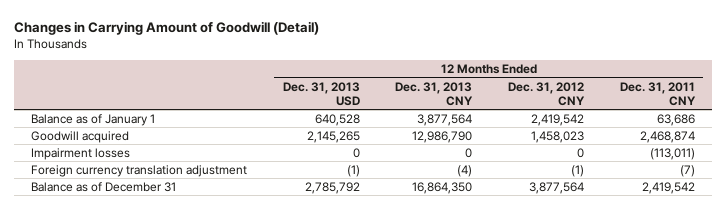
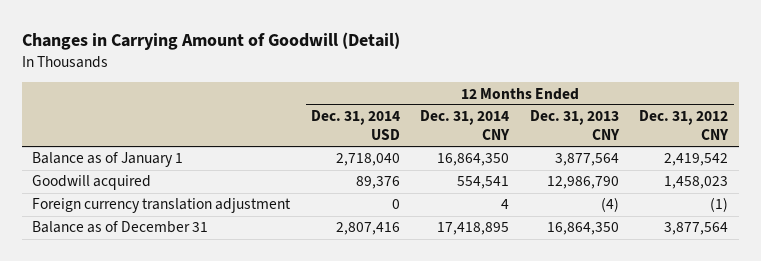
- | 12 Months Ended Dec. 31, 2013 USD | 12 Months Ended Dec. 31, 2013 CNY | 12 Months Ended Dec. 31, 2012 CNY | 12 Months Ended Dec. 31, 2011 CNY
+ | 12 Months Ended Dec. 31, 2014 USD | 12 Months Ended Dec. 31, 2014 CNY | 12 Months Ended Dec. 31, 2013 CNY | 12 Months Ended Dec. 31, 2012 CNY
- Impairment losses | 0 | 0 | 0 | (113,011)

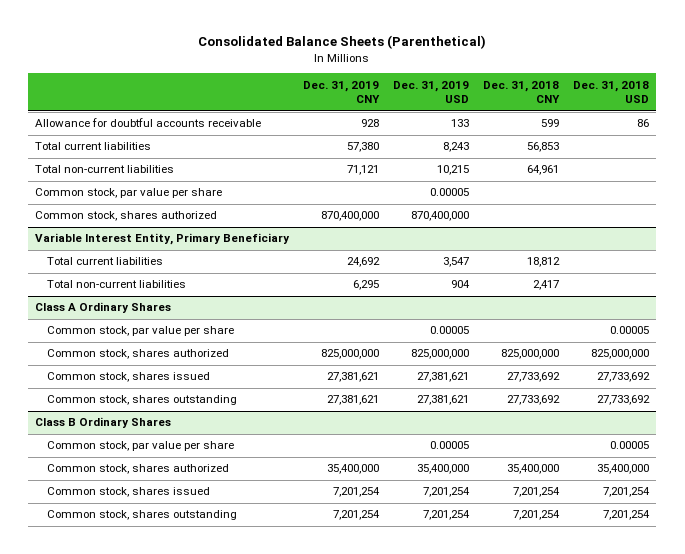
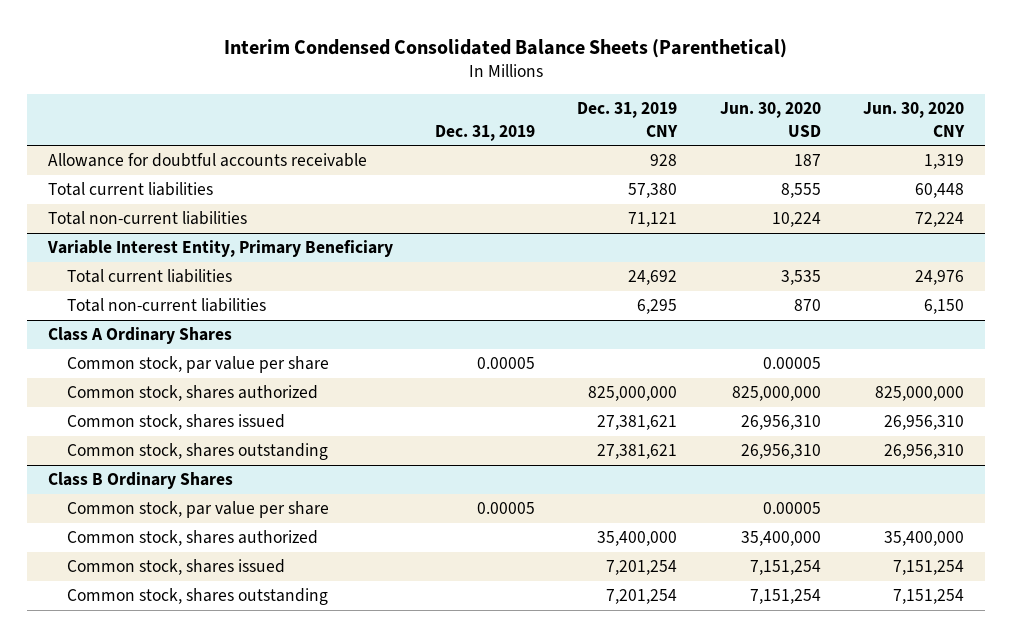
- Consolidated Balance Sheets (Parenthetical)
+ Interim Condensed Consolidated Balance Sheets (Parenthetical)
- | Dec. 31, 2019 CNY | Dec. 31, 2019 USD | Dec. 31, 2018 CNY | Dec. 31, 2018 USD
+ | Dec. 31, 2019 | Dec. 31, 2019 CNY | Jun. 30, 2020 USD | Jun. 30, 2020 CNY
- Common stock, par value per share | | 0.00005 | |
- Common stock, shares authorized | 870,400,000 | 870,400,000 | |

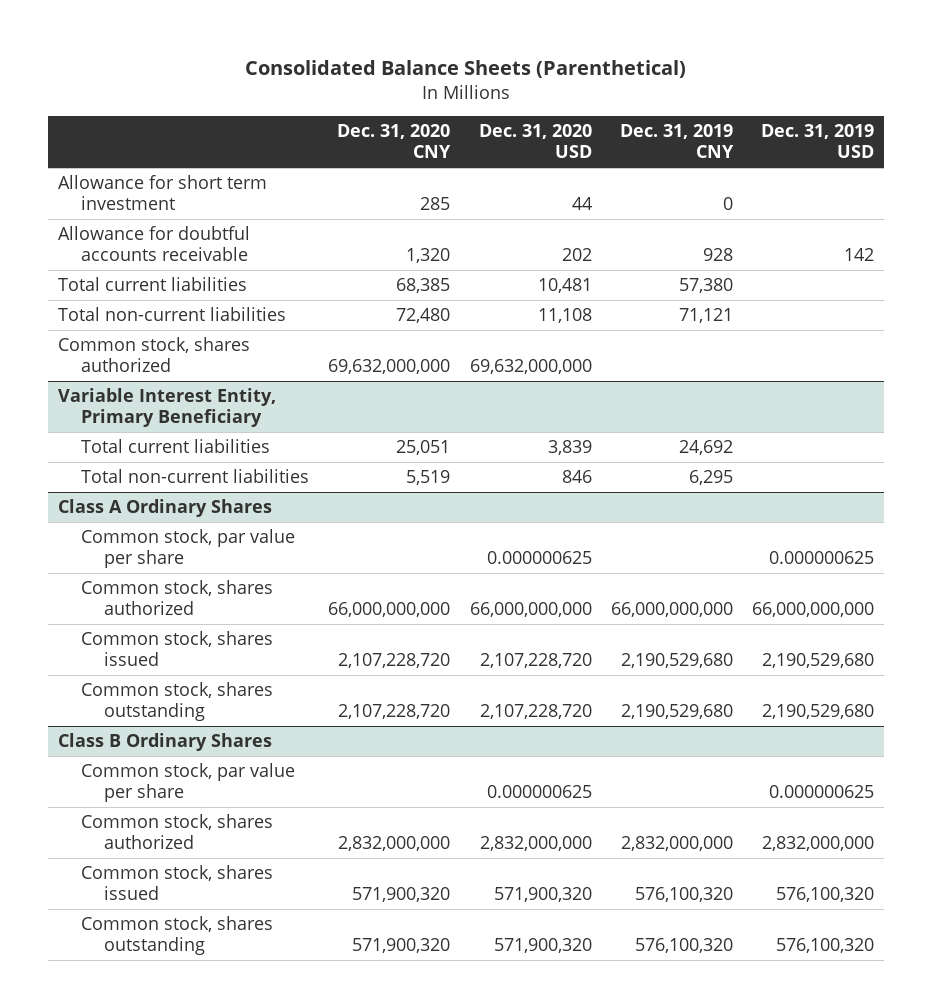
- Interim Condensed Consolidated Balance Sheets (Parenthetical)
+ Consolidated Balance Sheets (Parenthetical)
- | Dec. 31, 2019 | Dec. 31, 2019 CNY | Jun. 30, 2020 USD | Jun. 30, 2020 CNY
+ | Dec. 31, 2020 CNY | Dec. 31, 2020 USD | Dec. 31, 2019 CNY | Dec. 31, 2019 USD
+ Allowance for short term investment | 285 | 44 | 0 |
+ Common stock, shares authorized | 69,632,000,000 | 69,632,000,000 | |
@ Class A Ordinary Shares
- Common stock, shares authorized | | 825,000,000 | 825,000,000 | 825,000,000
- Common stock, shares issued | | 27,381,621 | 26,956,310 | 26,956,310
- Common stock, shares outstanding | | 27,381,621 | 26,956,310 | 26,956,310
+ Common stock, shares authorized | 66,000,000,000 | 66,000,000,000 | 66,000,000,000 | 66,000,000,000
+ Common stock, shares issued | 2,107,228,720 | 2,107,228,720 | 2,190,529,680 | 2,190,529,680
+ Common stock, shares outstanding | 2,107,228,720 | 2,107,228,720 | 2,190,529,680 | 2,190,529,680
@ Class B Ordinary Shares
- Common stock, shares authorized | | 35,400,000 | 35,400,000 | 35,400,000
- Common stock, shares issued | | 7,201,254 | 7,151,254 | 7,151,254
- Common stock, shares outstanding | | 7,201,254 | 7,151,254 | 7,151,254
+ Common stock, shares authorized | 2,832,000,000 | 2,832,000,000 | 2,832,000,000 | 2,832,000,000
+ Common stock, shares issued | 571,900,320 | 571,900,320 | 576,100,320 | 576,100,320
+ Common stock, shares outstanding | 571,900,320 | 571,900,320 | 576,100,320 | 576,100,320

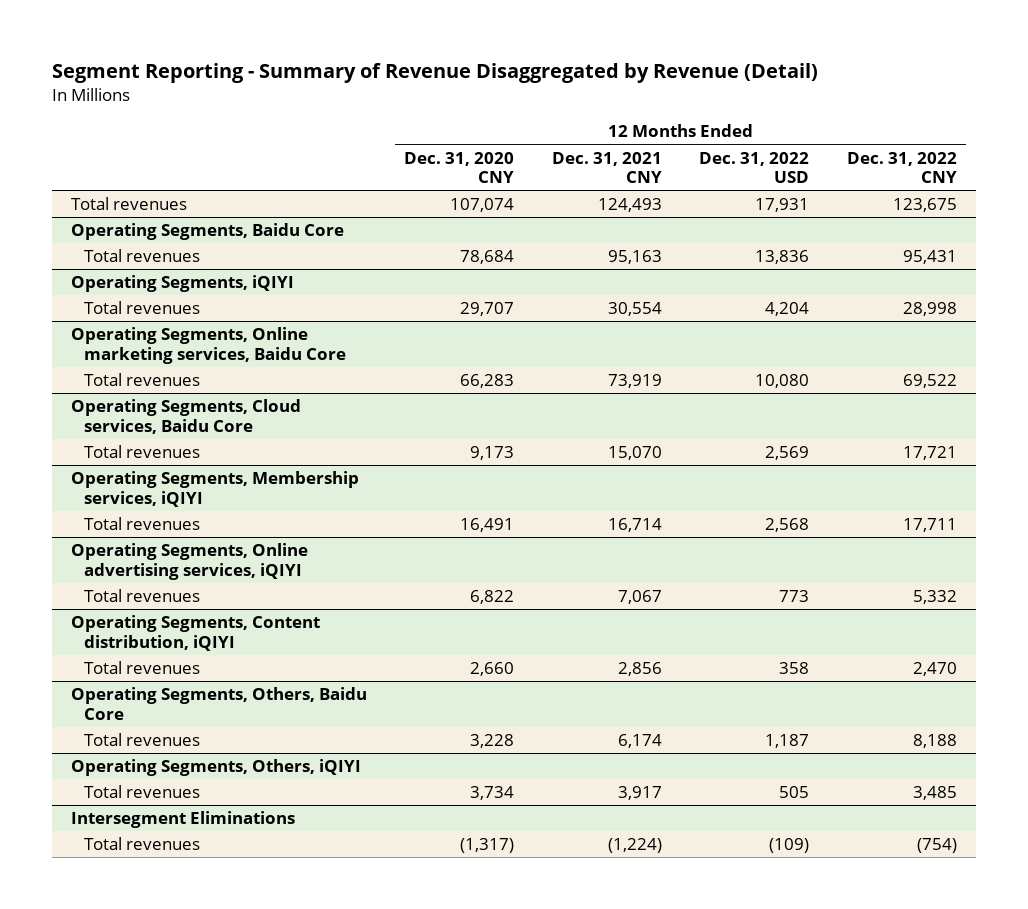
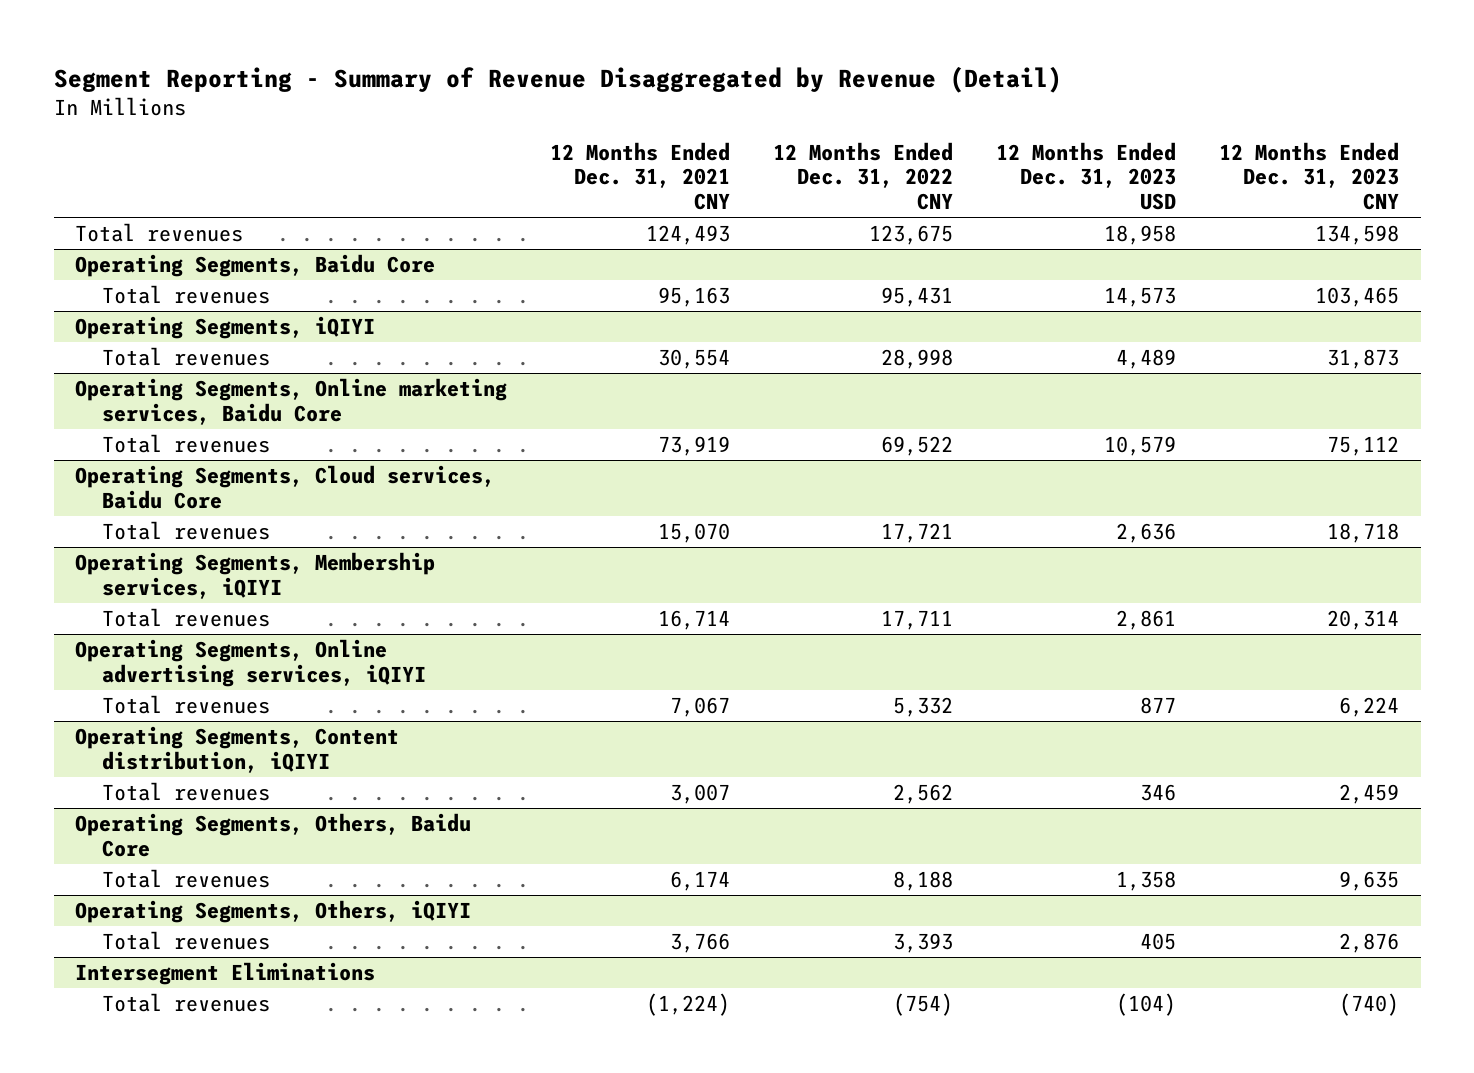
- | 12 Months Ended Dec. 31, 2020 CNY | 12 Months Ended Dec. 31, 2021 CNY | 12 Months Ended Dec. 31, 2022 USD | 12 Months Ended Dec. 31, 2022 CNY
+ | 12 Months Ended Dec. 31, 2021 CNY | 12 Months Ended Dec. 31, 2022 CNY | 12 Months Ended Dec. 31, 2023 USD | 12 Months Ended Dec. 31, 2023 CNY
@ Operating Segments, Content distribution, iQIYI
- Total revenues | 2,660 | 2,856 | 358 | 2,470
+ Total revenues | 3,007 | 2,562 | 346 | 2,459
@ Operating Segments, Others, iQIYI
- Total revenues | 3,734 | 3,917 | 505 | 3,485
+ Total revenues | 3,766 | 3,393 | 405 | 2,876

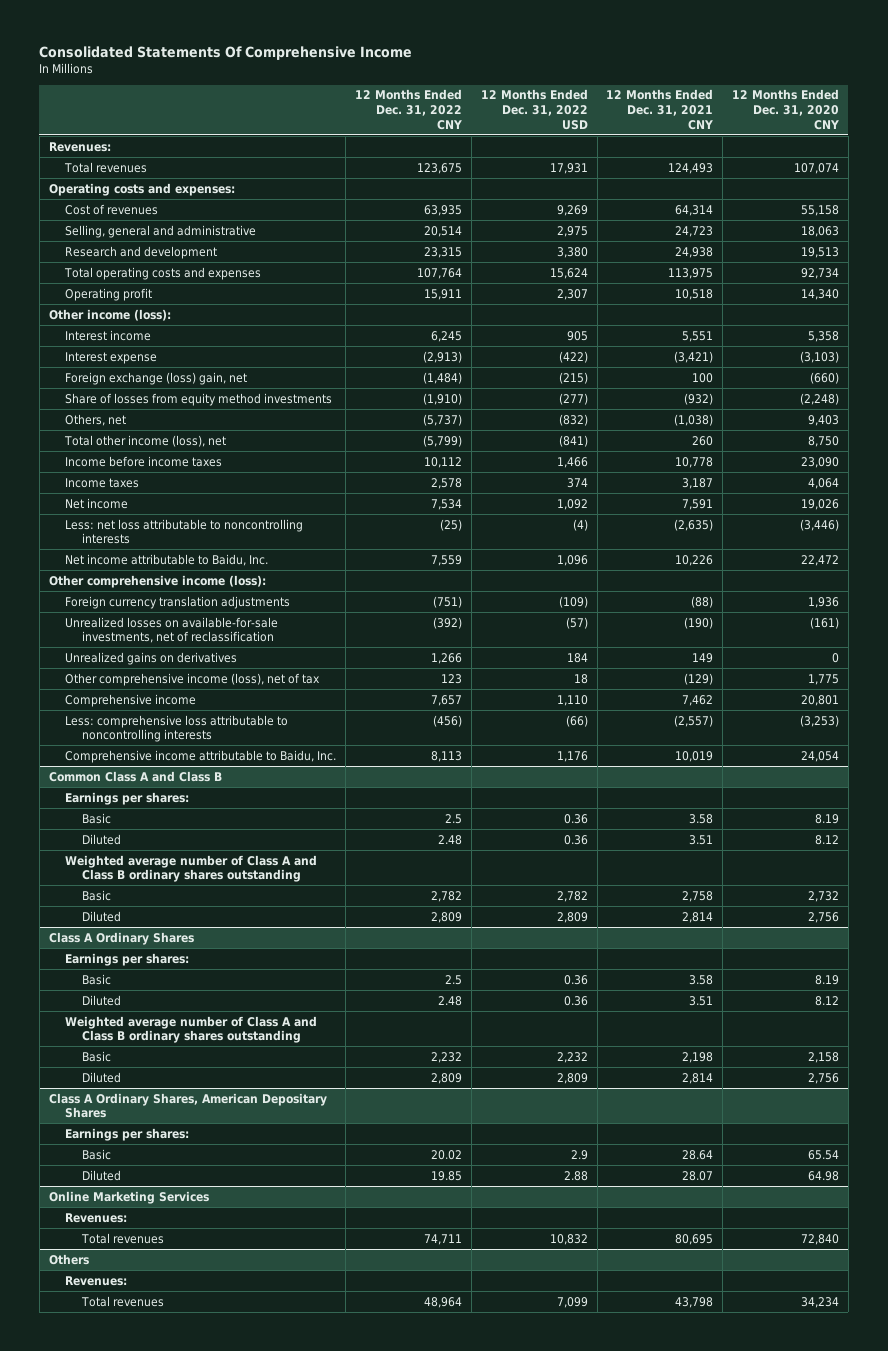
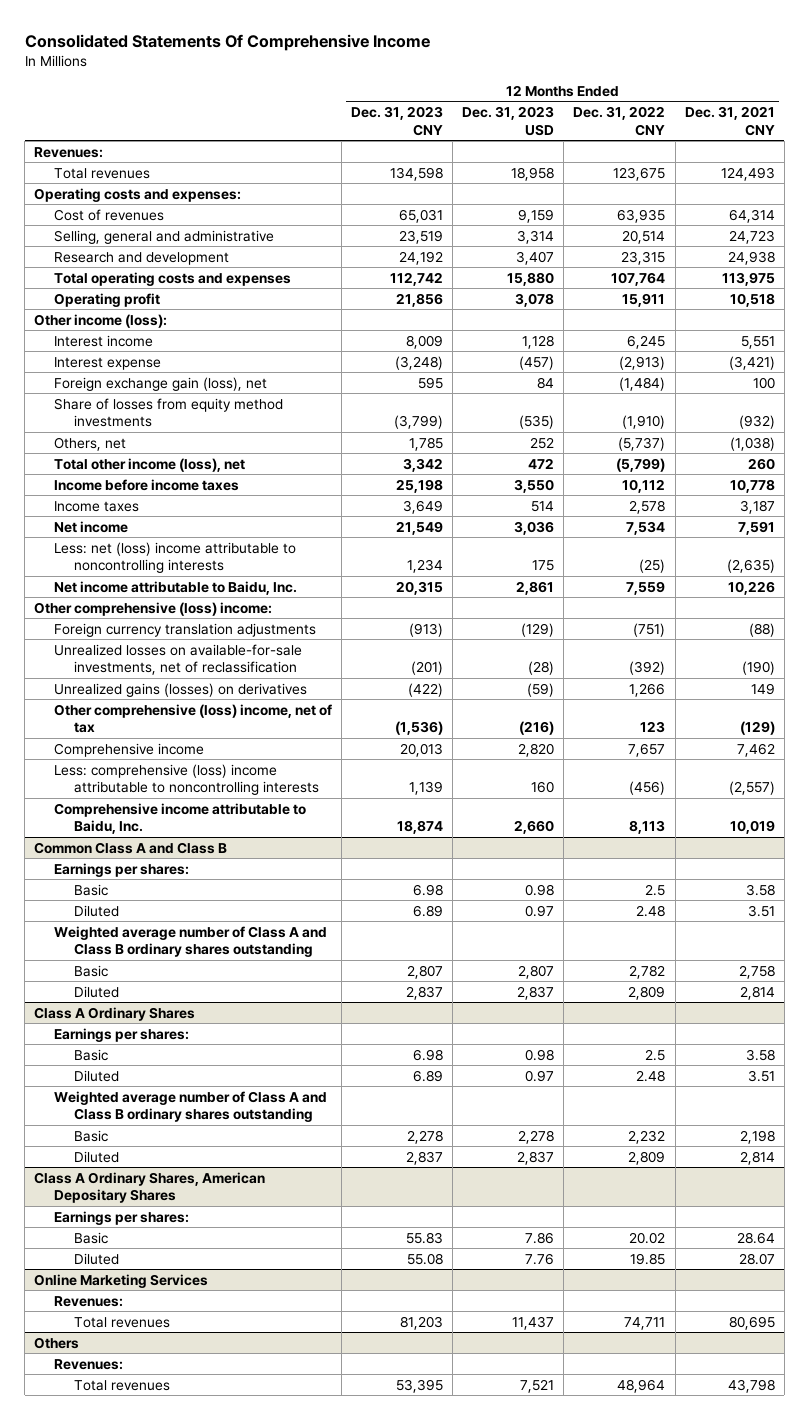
- | 12 Months Ended Dec. 31, 2022 CNY | 12 Months Ended Dec. 31, 2022 USD | 12 Months Ended Dec. 31, 2021 CNY | 12 Months Ended Dec. 31, 2020 CNY
+ | 12 Months Ended Dec. 31, 2023 CNY | 12 Months Ended Dec. 31, 2023 USD | 12 Months Ended Dec. 31, 2022 CNY | 12 Months Ended Dec. 31, 2021 CNY
- Foreign exchange (loss) gain, net | (1,484) | (215) | 100 | (660)
+ Foreign exchange gain (loss), net | 595 | 84 | (1,484) | 100
- Less: net loss attributable to noncontrolling interests | (25) | (4) | (2,635) | (3,446)
+ Less: net (loss) income attributable to noncontrolling interests | 1,234 | 175 | (25) | (2,635)
- Other comprehensive income (loss):
+ Other comprehensive (loss) income:
- Unrealized gains on derivatives | 1,266 | 184 | 149 | 0
- Other comprehensive income (loss), net of tax | 123 | 18 | (129) | 1,775
+ Unrealized gains (losses) on derivatives | (422) | (59) | 1,266 | 149
+ Other comprehensive (loss) income, net of tax | (1,536) | (216) | 123 | (129)
- Less: comprehensive loss attributable to noncontrolling interests | (456) | (66) | (2,557) | (3,253)
+ Less: comprehensive (loss) income attributable to noncontrolling interests | 1,139 | 160 | (456) | (2,557)

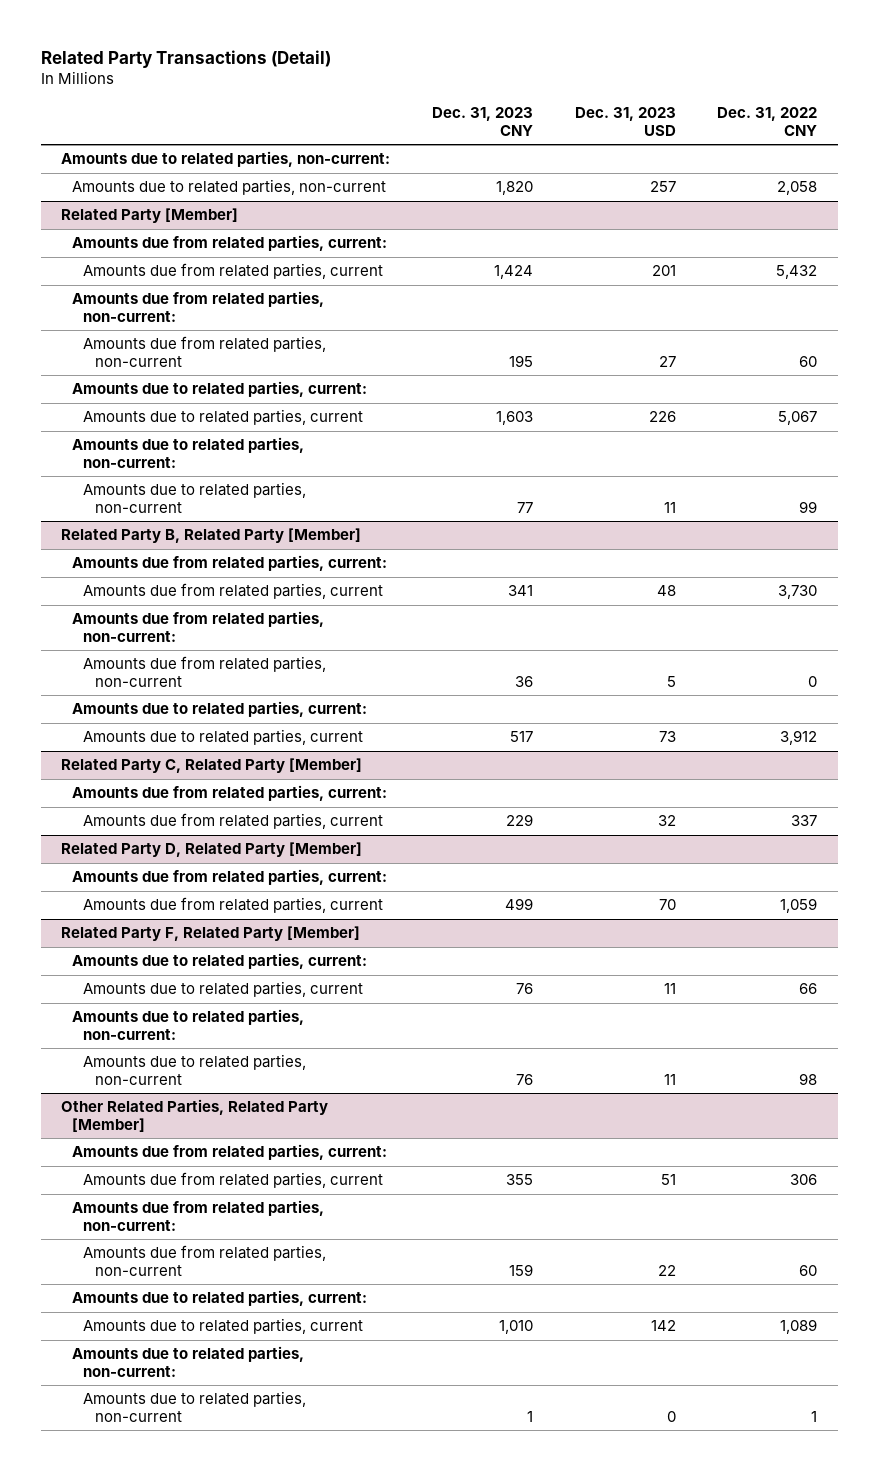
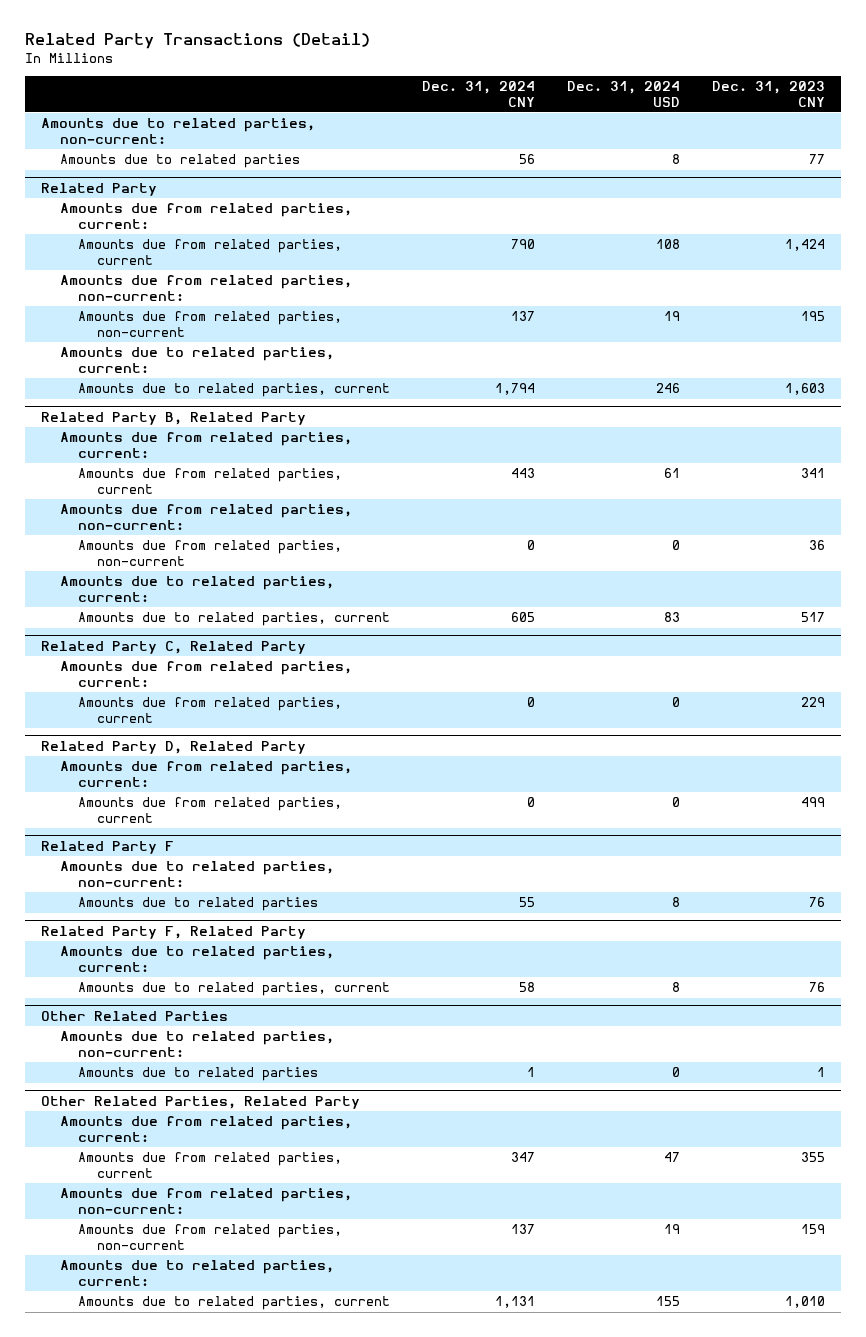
- | Dec. 31, 2023 CNY | Dec. 31, 2023 USD | Dec. 31, 2022 CNY
+ | Dec. 31, 2024 CNY | Dec. 31, 2024 USD | Dec. 31, 2023 CNY
- Amounts due to related parties, non-current | 1,820 | 257 | 2,058
- Related Party [Member]
+ Amounts due to related parties | 56 | 8 | 77
+ Related Party
- Amounts due to related parties, non-current:
- Amounts due to related parties, non-current | 77 | 11 | 99
- Related Party B, Related Party [Member]
+ Related Party B, Related Party
- Related Party C, Related Party [Member]
+ Related Party C, Related Party
- Related Party D, Related Party [Member]
+ Related Party D, Related Party
- Related Party F, Related Party [Member]
+ Related Party F
+ Amounts due to related parties, non-current:
+ Amounts due to related parties | 55 | 8 | 76
+ Related Party F, Related Party
+ Other Related Parties
- Amounts due to related parties, non-current | 76 | 11 | 98
- Other Related Parties, Related Party [Member]
+ Amounts due to related parties | 1 | 0 | 1
+ Other Related Parties, Related Party
- Amounts due to related parties, non-current:
- Amounts due to related parties, non-current | 1 | 0 | 1

